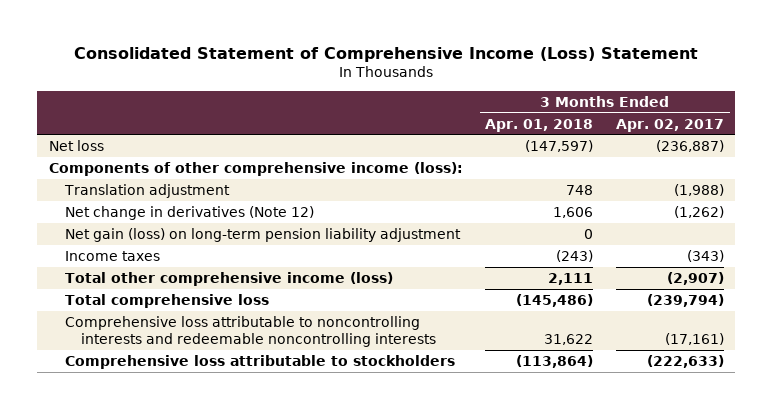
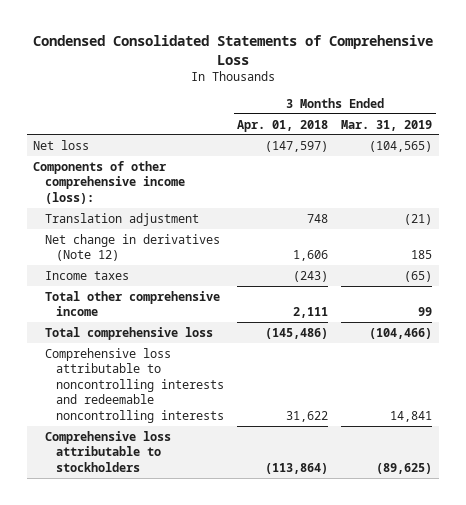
- Consolidated Statement of Comprehensive Income (Loss) Statement
+ Condensed Consolidated Statements of Comprehensive Loss
- | 3 Months Ended Apr. 01, 2018 | 3 Months Ended Apr. 02, 2017
+ | 3 Months Ended Apr. 01, 2018 | 3 Months Ended Mar. 31, 2019
- Net gain (loss) on long-term pension liability adjustment | 0 |
- Total other comprehensive income (loss) | 2,111 | (2,907)
+ Total other comprehensive income | 2,111 | 99

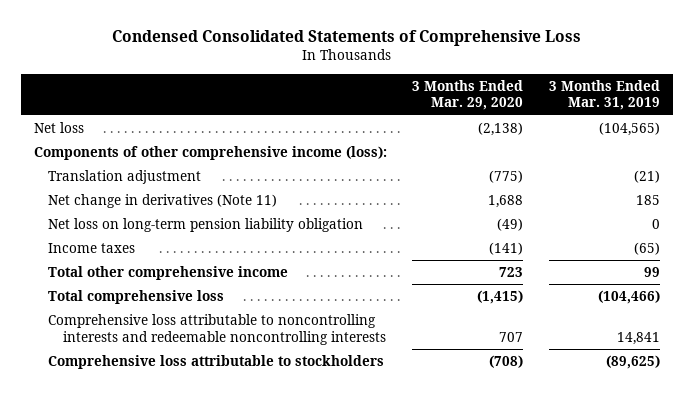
- | 3 Months Ended Apr. 01, 2018 | 3 Months Ended Mar. 31, 2019
+ | 3 Months Ended Mar. 29, 2020 | 3 Months Ended Mar. 31, 2019
- Net change in derivatives (Note 12) | 1,606 | 185
+ Net change in derivatives (Note 11) | 1,688 | 185
+ Net loss on long-term pension liability obligation | (49) | 0

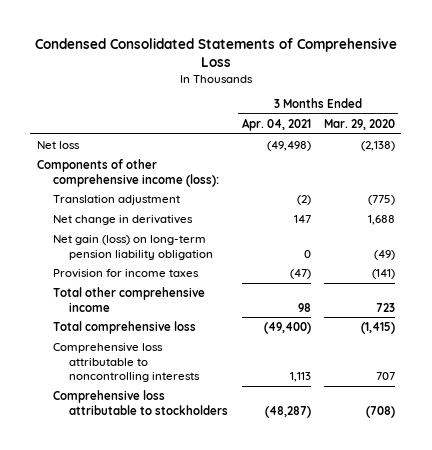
- | 3 Months Ended Mar. 29, 2020 | 3 Months Ended Mar. 31, 2019
+ | 3 Months Ended Apr. 04, 2021 | 3 Months Ended Mar. 29, 2020
- Net change in derivatives (Note 11) | 1,688 | 185
- Net loss on long-term pension liability obligation | (49) | 0
- Income taxes | (141) | (65)
+ Net change in derivatives | 147 | 1,688
+ Net gain (loss) on long-term pension liability obligation | 0 | (49)
+ Provision for income taxes | (47) | (141)
- Comprehensive loss attributable to noncontrolling interests and redeemable noncontrolling interests | 707 | 14,841
+ Comprehensive loss attributable to noncontrolling interests | 1,113 | 707

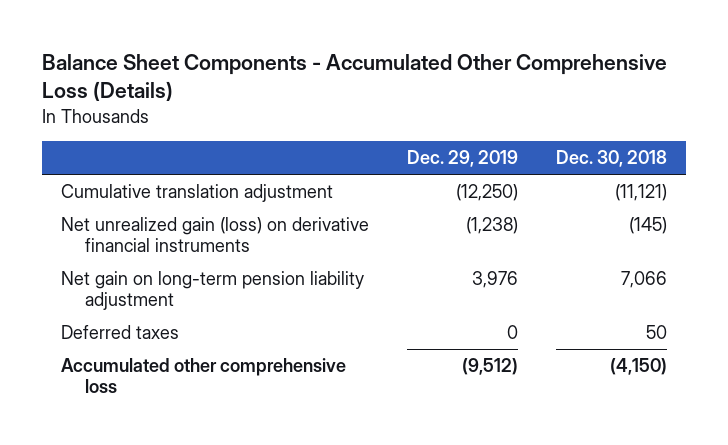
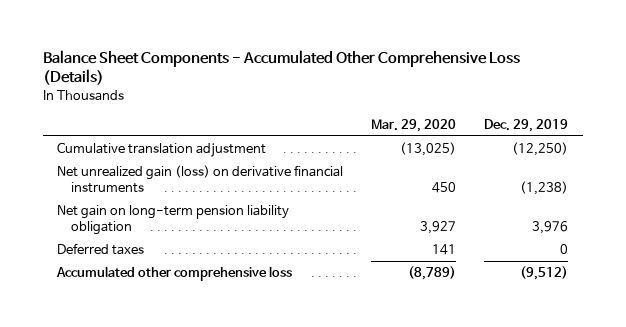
- | Dec. 29, 2019 | Dec. 30, 2018
+ | Mar. 29, 2020 | Dec. 29, 2019
- Net gain on long-term pension liability adjustment | 3,976 | 7,066
+ Net gain on long-term pension liability obligation | 3,927 | 3,976

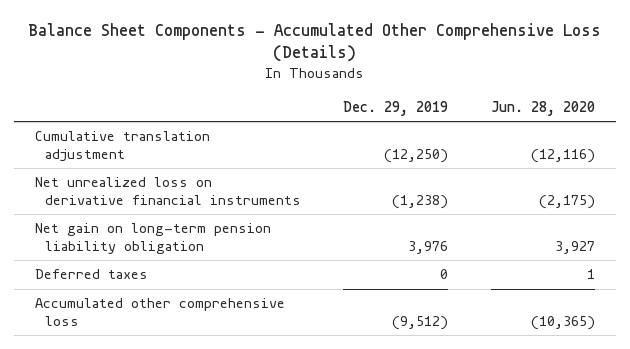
- | Mar. 29, 2020 | Dec. 29, 2019
+ | Dec. 29, 2019 | Jun. 28, 2020
- Net unrealized gain (loss) on derivative financial instruments | 450 | (1,238)
+ Net unrealized loss on derivative financial instruments | (1,238) | (2,175)

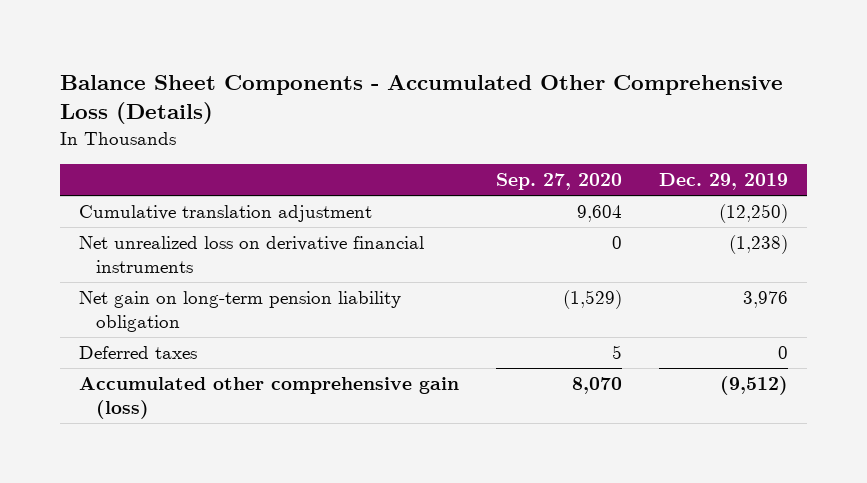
- | Dec. 29, 2019 | Jun. 28, 2020
+ | Sep. 27, 2020 | Dec. 29, 2019
- Accumulated other comprehensive loss | (9,512) | (10,365)
+ Accumulated other comprehensive gain (loss) | 8,070 | (9,512)

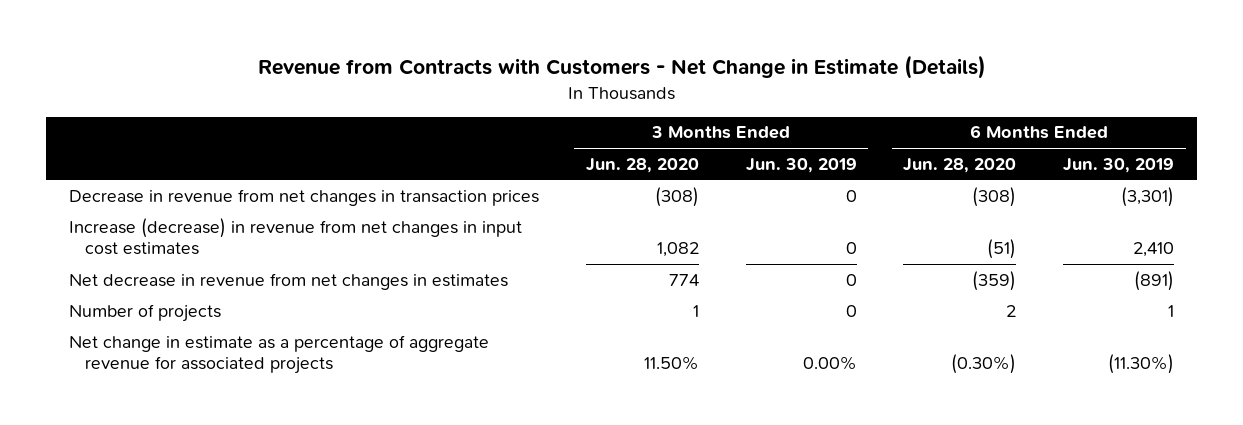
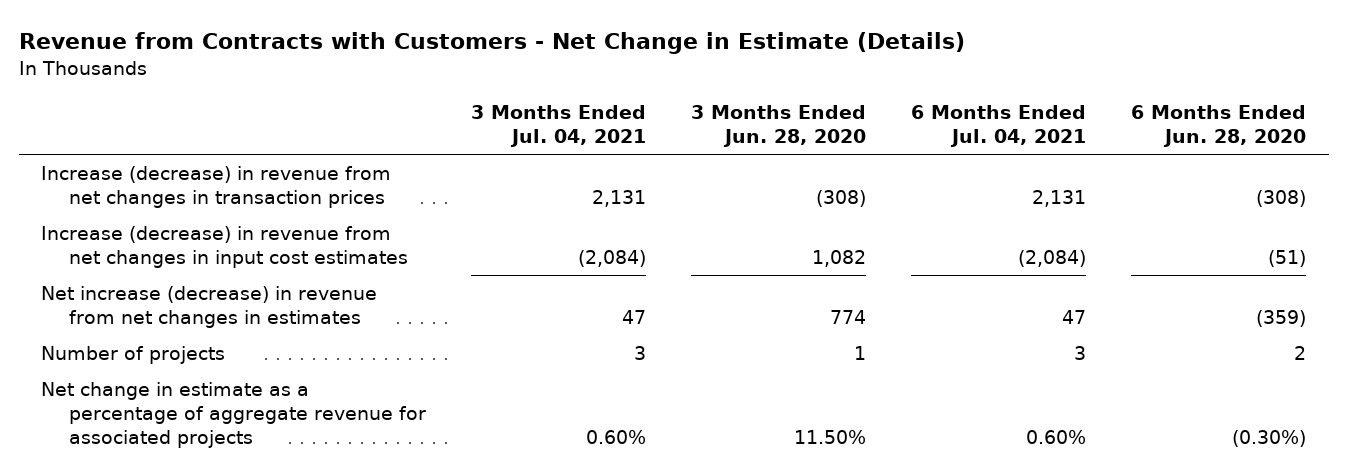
- | 3 Months Ended Jun. 28, 2020 | 3 Months Ended Jun. 30, 2019 | 6 Months Ended Jun. 28, 2020 | 6 Months Ended Jun. 30, 2019
+ | 3 Months Ended Jul. 04, 2021 | 3 Months Ended Jun. 28, 2020 | 6 Months Ended Jul. 04, 2021 | 6 Months Ended Jun. 28, 2020
- Decrease in revenue from net changes in transaction prices | (308) | 0 | (308) | (3,301)
+ Increase (decrease) in revenue from net changes in transaction prices | 2,131 | (308) | 2,131 | (308)
- Net decrease in revenue from net changes in estimates | 774 | 0 | (359) | (891)
+ Net increase (decrease) in revenue from net changes in estimates | 47 | 774 | 47 | (359)

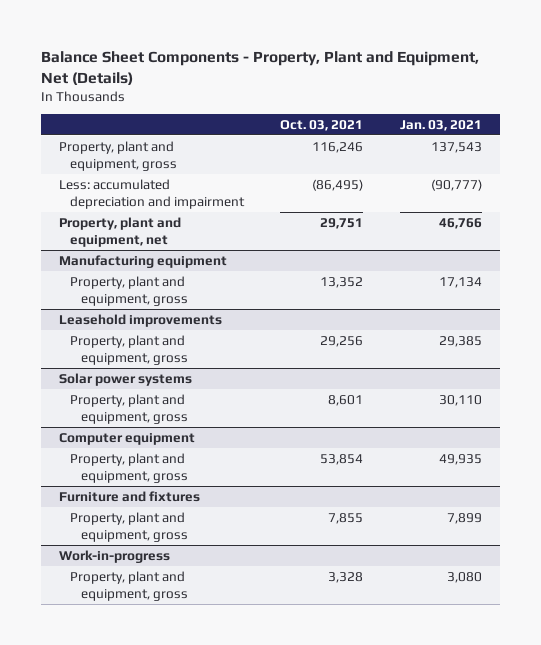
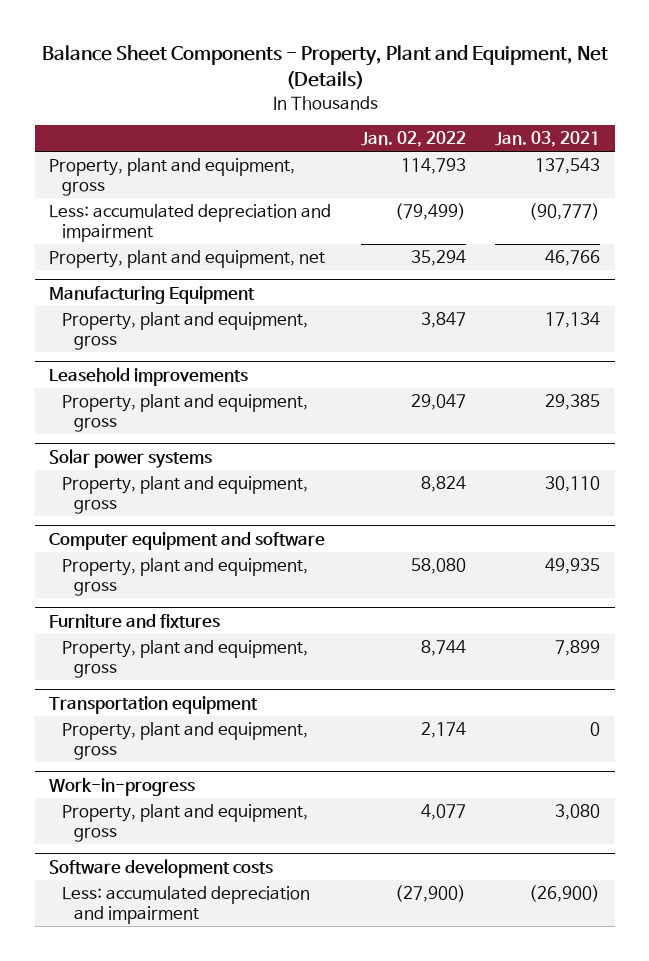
- | Oct. 03, 2021 | Jan. 03, 2021
+ | Jan. 02, 2022 | Jan. 03, 2021
- Manufacturing equipment
+ Manufacturing Equipment
- Computer equipment
+ Computer equipment and software
+ Transportation equipment
+ Property, plant and equipment, gross | 2,174 | 0
+ Software development costs
+ Less: accumulated depreciation and impairment | (27,900) | (26,900)

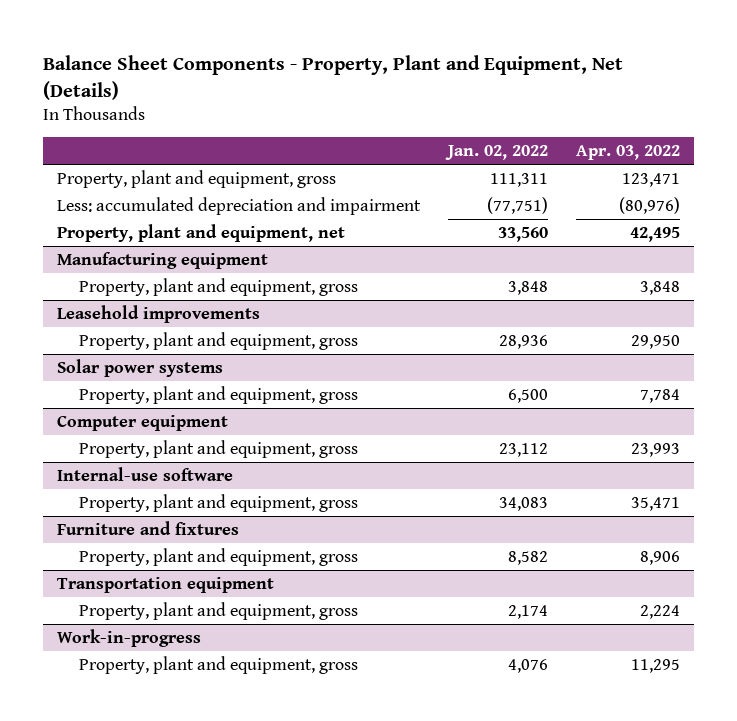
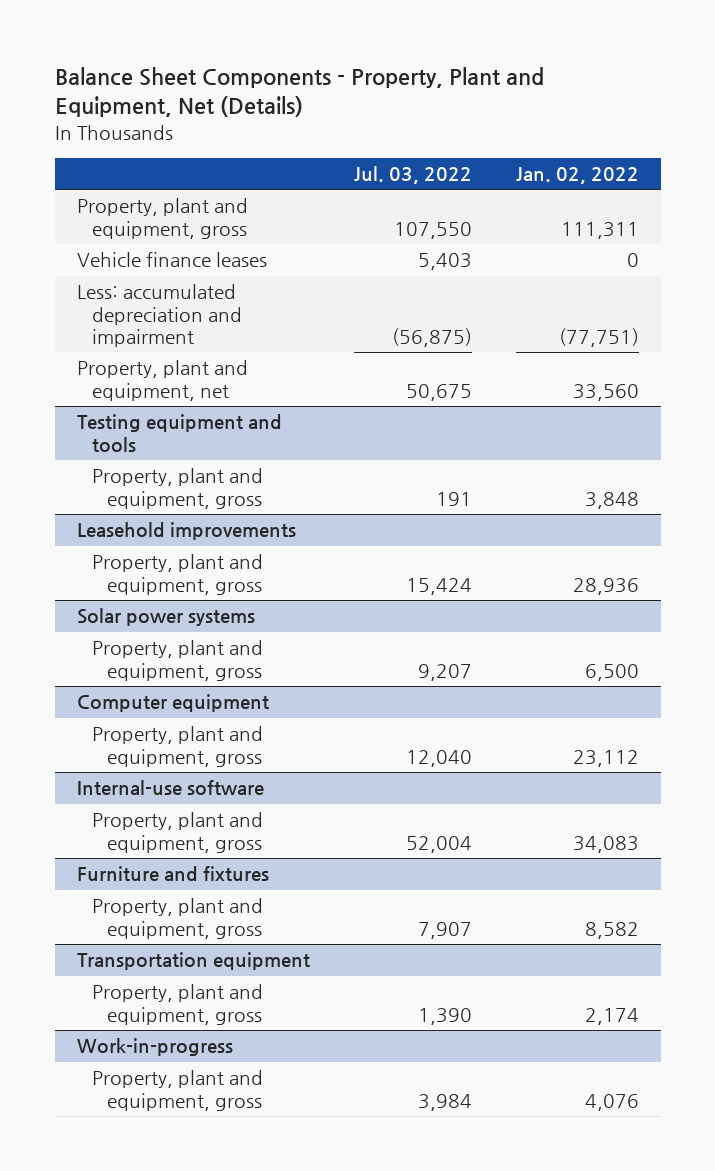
- | Jan. 02, 2022 | Apr. 03, 2022
+ | Jul. 03, 2022 | Jan. 02, 2022
+ Vehicle finance leases | 5,403 | 0
- Manufacturing equipment
+ Testing equipment and tools

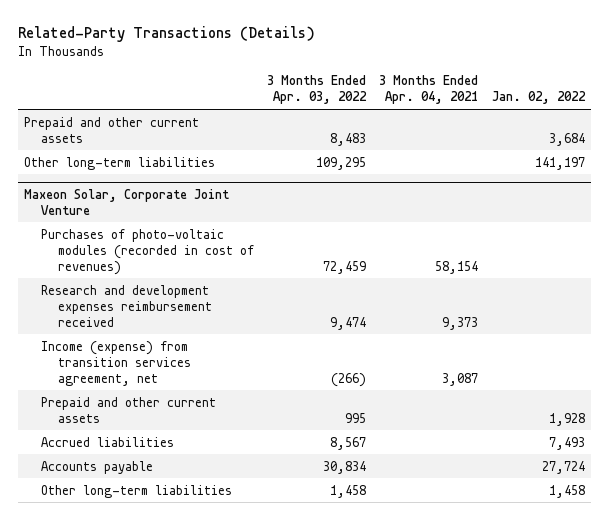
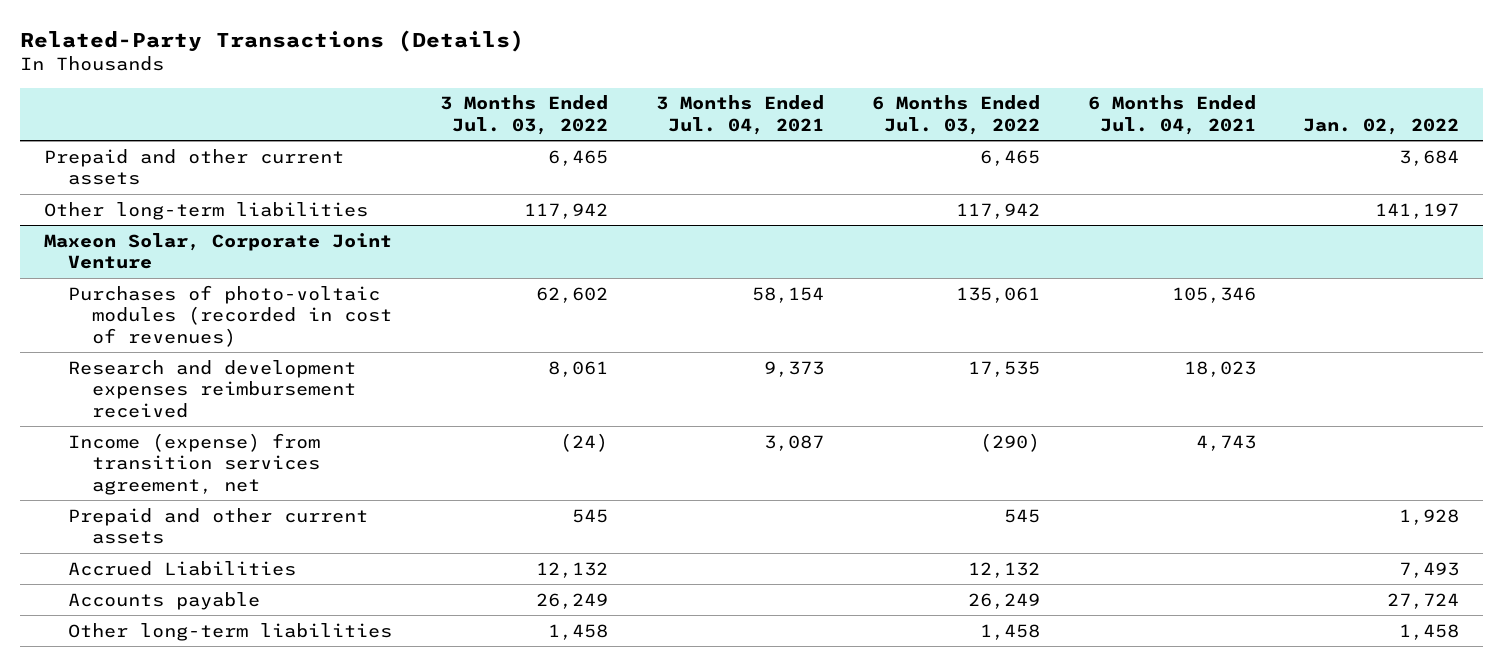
- | 3 Months Ended Apr. 03, 2022 | 3 Months Ended Apr. 04, 2021 | Jan. 02, 2022
+ | 3 Months Ended Jul. 03, 2022 | 3 Months Ended Jul. 04, 2021 | 6 Months Ended Jul. 03, 2022 | 6 Months Ended Jul. 04, 2021 | Jan. 02, 2022
@ Maxeon Solar, Corporate Joint Venture
- Accrued liabilities | 8,567 | | 7,493
+ Accrued Liabilities | 12,132 | | 12,132 | | 7,493

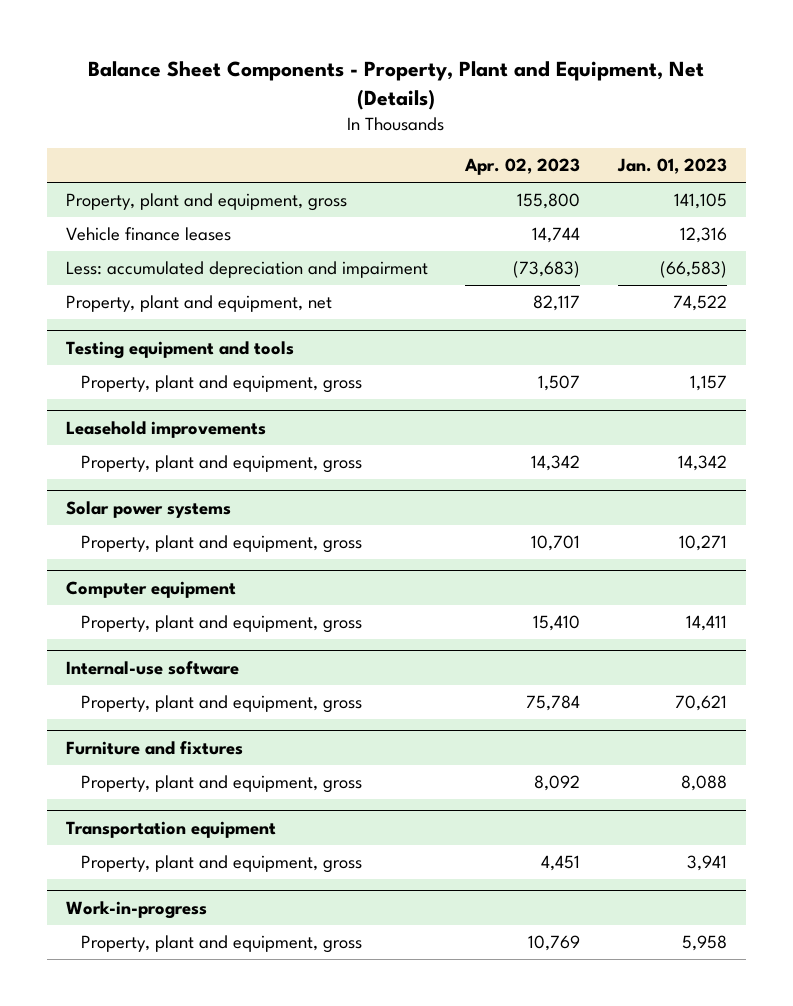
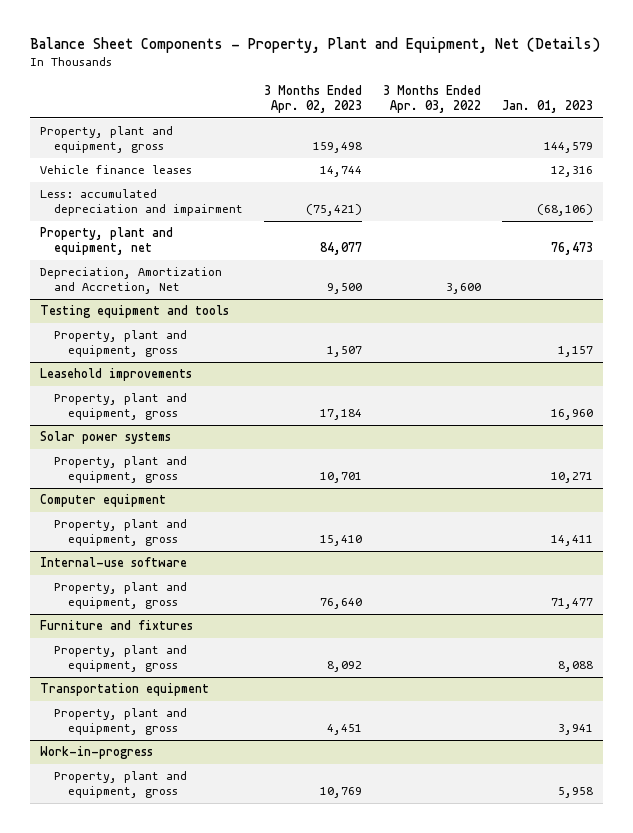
- | Apr. 02, 2023 | Jan. 01, 2023
+ | 3 Months Ended Apr. 02, 2023 | 3 Months Ended Apr. 03, 2022 | Jan. 01, 2023
- Property, plant and equipment, gross | 155,800 | 141,105
+ Property, plant and equipment, gross | 159,498 | | 144,579
- Less: accumulated depreciation and impairment | (73,683) | (66,583)
- Property, plant and equipment, net | 82,117 | 74,522
+ Less: accumulated depreciation and impairment | (75,421) | | (68,106)
+ Property, plant and equipment, net | 84,077 | | 76,473
+ Depreciation, Amortization and Accretion, Net | 9,500 | 3,600 |
@ Leasehold improvements
- Property, plant and equipment, gross | 14,342 | 14,342
+ Property, plant and equipment, gross | 17,184 | | 16,960
@ Internal-use software
- Property, plant and equipment, gross | 75,784 | 70,621
+ Property, plant and equipment, gross | 76,640 | | 71,477

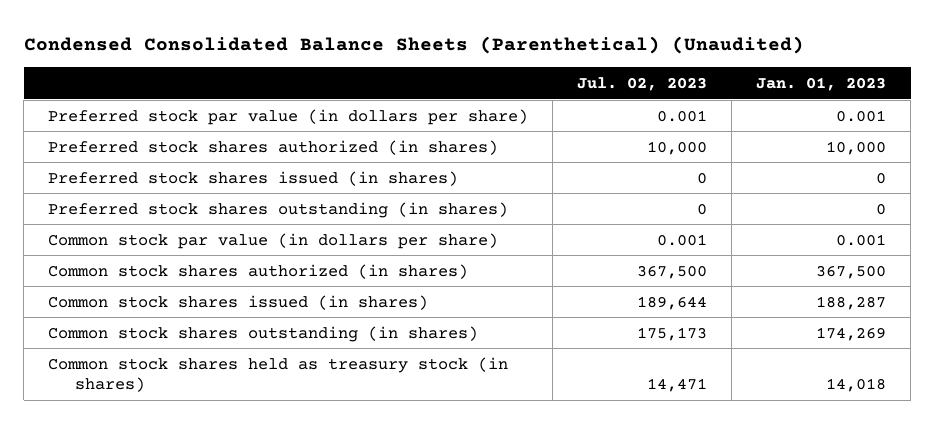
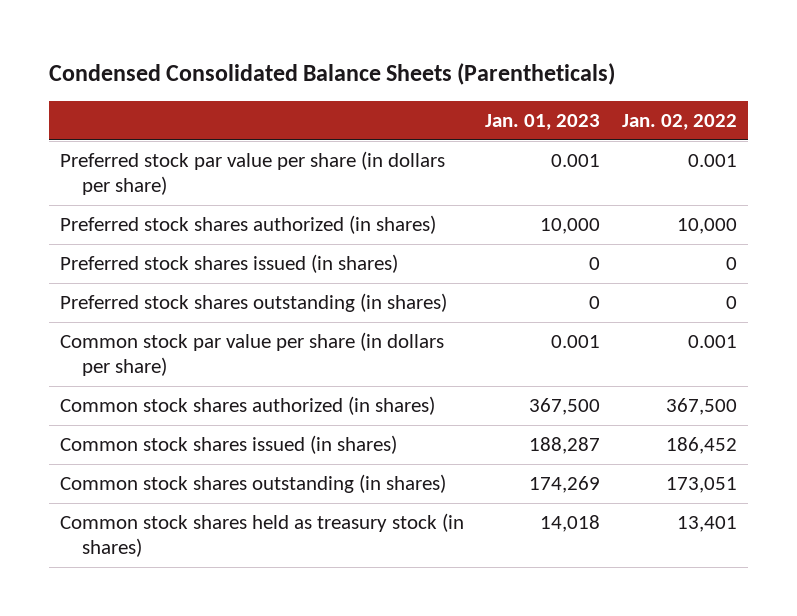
- Condensed Consolidated Balance Sheets (Parenthetical) (Unaudited)
+ Condensed Consolidated Balance Sheets (Parentheticals)
- | Jul. 02, 2023 | Jan. 01, 2023
+ | Jan. 01, 2023 | Jan. 02, 2022
- Preferred stock par value (in dollars per share) | 0.001 | 0.001
+ Preferred stock par value per share (in dollars per share) | 0.001 | 0.001
- Common stock par value (in dollars per share) | 0.001 | 0.001
+ Common stock par value per share (in dollars per share) | 0.001 | 0.001

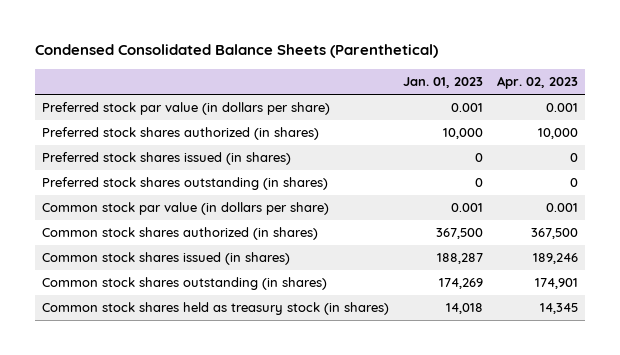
- Condensed Consolidated Balance Sheets (Parentheticals)
+ Condensed Consolidated Balance Sheets (Parenthetical)
- | Jan. 01, 2023 | Jan. 02, 2022
+ | Jan. 01, 2023 | Apr. 02, 2023
- Preferred stock par value per share (in dollars per share) | 0.001 | 0.001
+ Preferred stock par value (in dollars per share) | 0.001 | 0.001
- Common stock par value per share (in dollars per share) | 0.001 | 0.001
+ Common stock par value (in dollars per share) | 0.001 | 0.001

